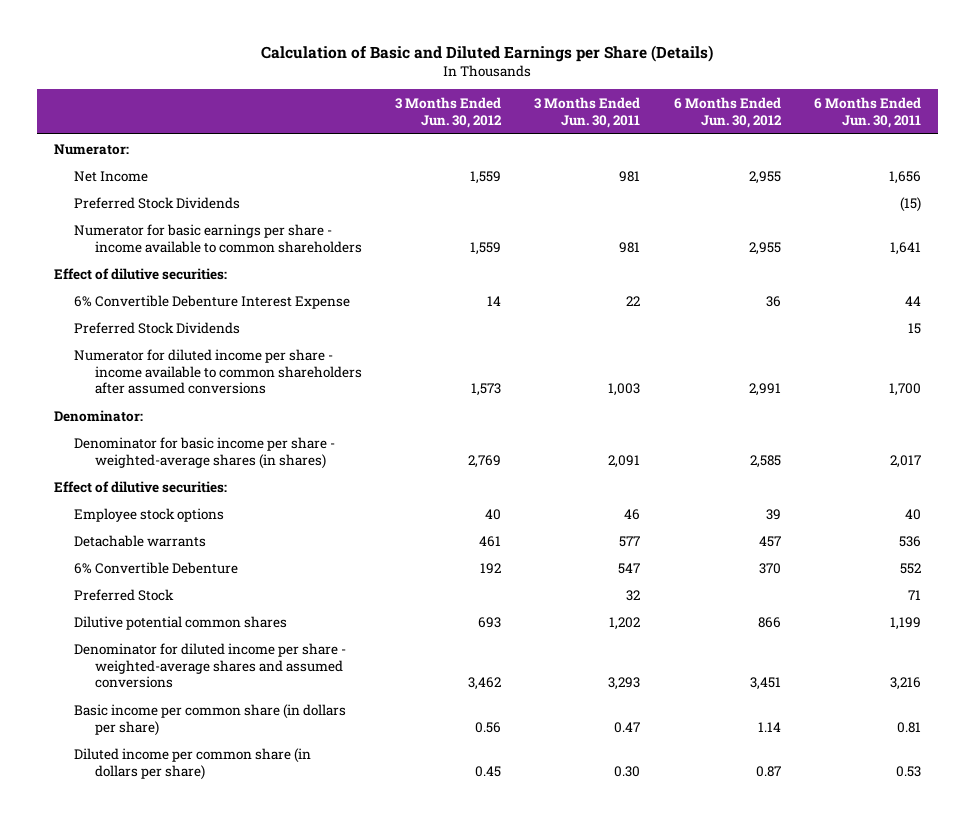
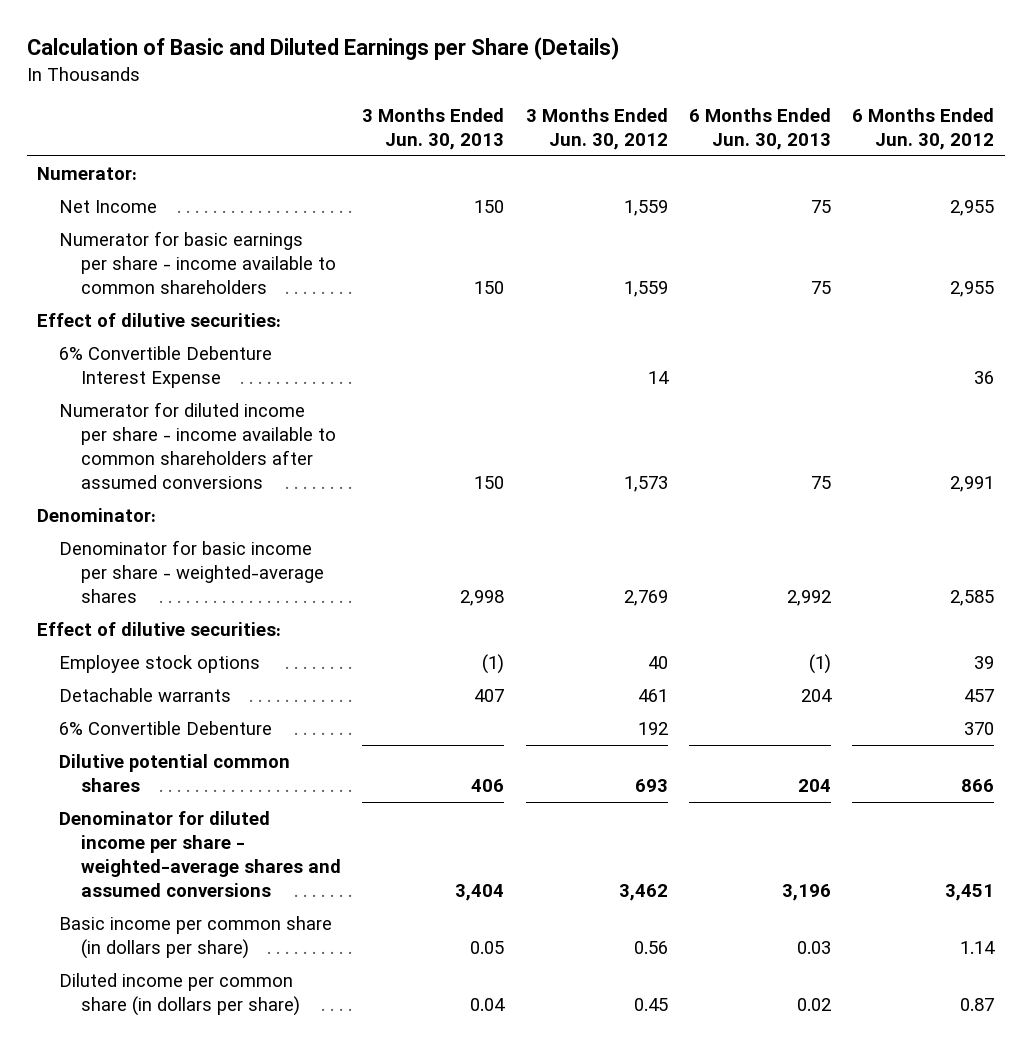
- | 3 Months Ended Jun. 30, 2012 | 3 Months Ended Jun. 30, 2011 | 6 Months Ended Jun. 30, 2012 | 6 Months Ended Jun. 30, 2011
+ | 3 Months Ended Jun. 30, 2013 | 3 Months Ended Jun. 30, 2012 | 6 Months Ended Jun. 30, 2013 | 6 Months Ended Jun. 30, 2012
- Preferred Stock Dividends | | | | (15)
- Preferred Stock Dividends | | | | 15
- Denominator for basic income per share - weighted-average shares (in shares) | 2,769 | 2,091 | 2,585 | 2,017
+ Denominator for basic income per share - weighted-average shares | 2,998 | 2,769 | 2,992 | 2,585
- Preferred Stock | | 32 | | 71

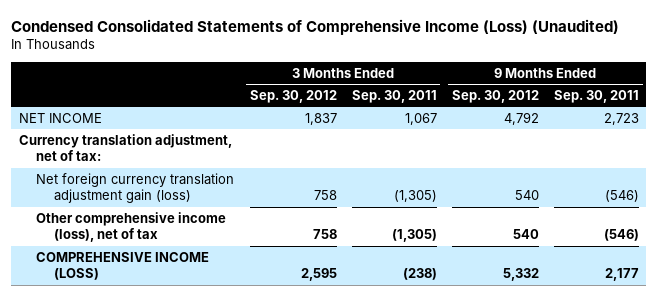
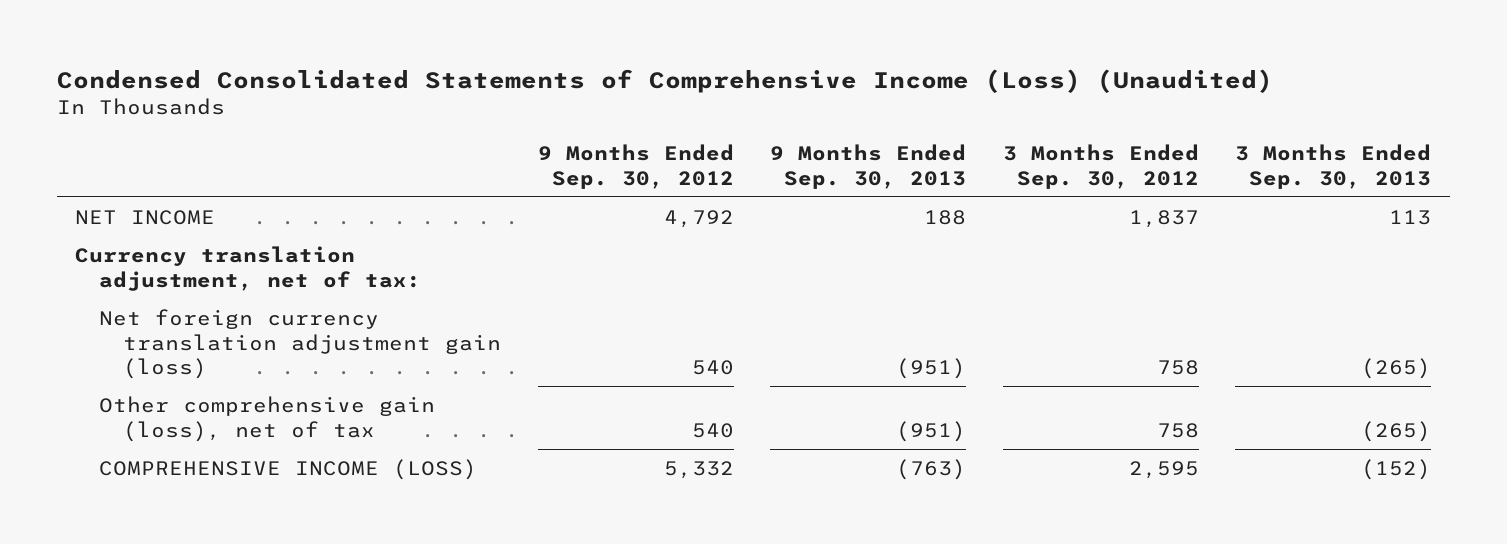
- | 3 Months Ended Sep. 30, 2012 | 3 Months Ended Sep. 30, 2011 | 9 Months Ended Sep. 30, 2012 | 9 Months Ended Sep. 30, 2011
+ | 9 Months Ended Sep. 30, 2012 | 9 Months Ended Sep. 30, 2013 | 3 Months Ended Sep. 30, 2012 | 3 Months Ended Sep. 30, 2013
- Other comprehensive income (loss), net of tax | 758 | (1,305) | 540 | (546)
+ Other comprehensive gain (loss), net of tax | 540 | (951) | 758 | (265)

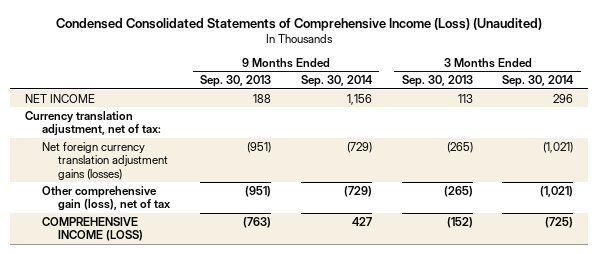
- | 9 Months Ended Sep. 30, 2012 | 9 Months Ended Sep. 30, 2013 | 3 Months Ended Sep. 30, 2012 | 3 Months Ended Sep. 30, 2013
+ | 9 Months Ended Sep. 30, 2013 | 9 Months Ended Sep. 30, 2014 | 3 Months Ended Sep. 30, 2013 | 3 Months Ended Sep. 30, 2014
- Net foreign currency translation adjustment gain (loss) | 540 | (951) | 758 | (265)
+ Net foreign currency translation adjustment gains (losses) | (951) | (729) | (265) | (1,021)

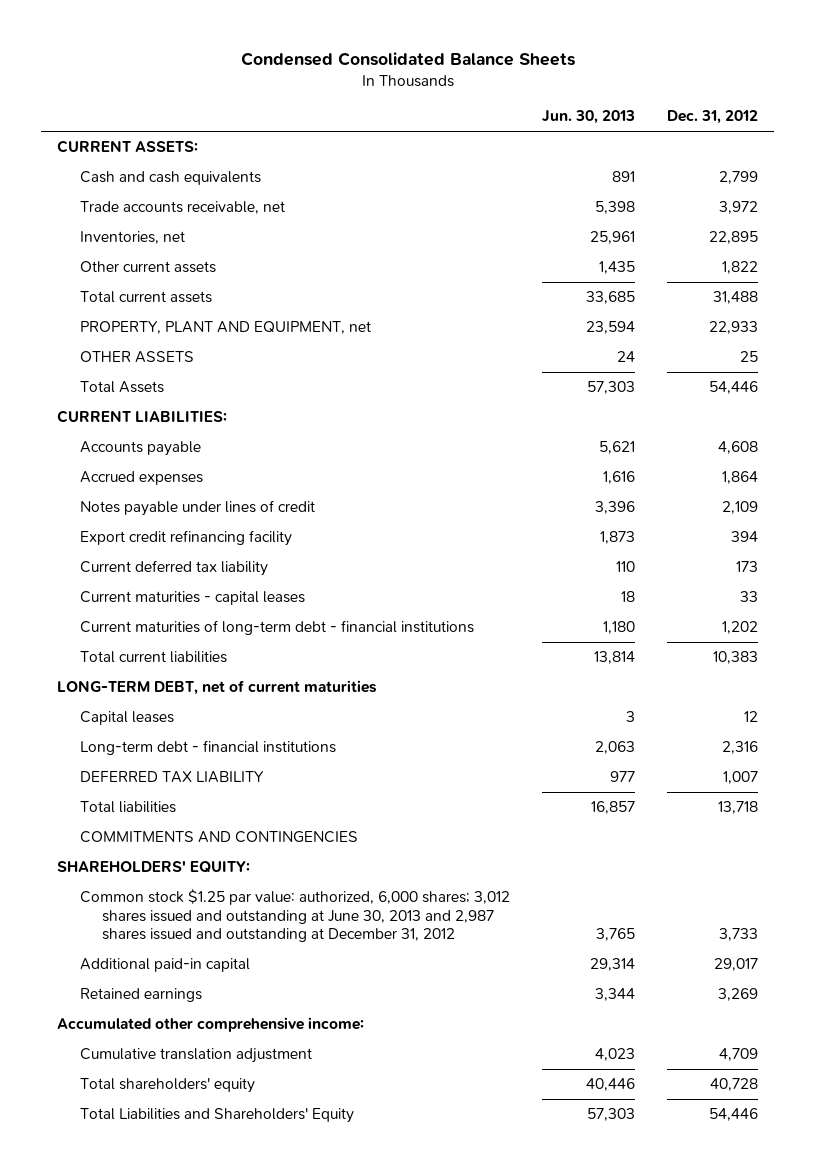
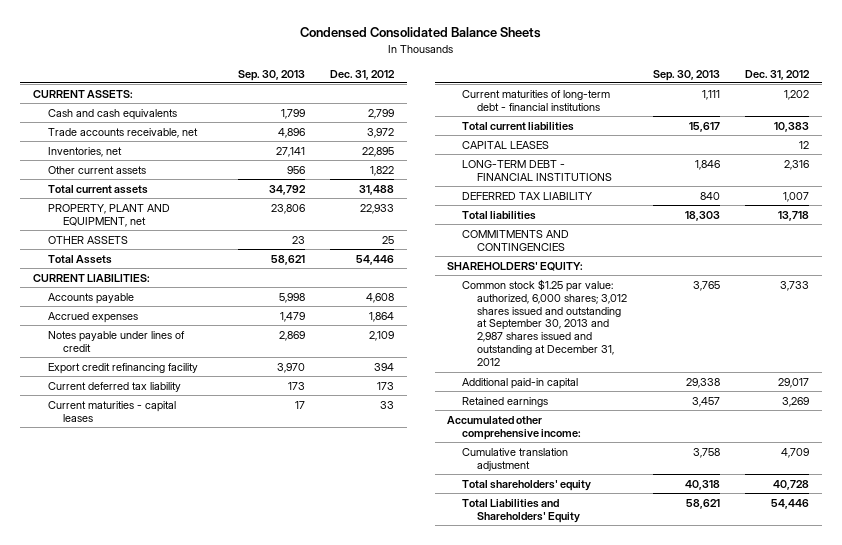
- | Jun. 30, 2013 | Dec. 31, 2012
+ | Sep. 30, 2013 | Dec. 31, 2012
- LONG-TERM DEBT, net of current maturities
- Capital leases | 3 | 12
- Long-term debt - financial institutions | 2,063 | 2,316
+ CAPITAL LEASES | | 12
+ LONG-TERM DEBT - FINANCIAL INSTITUTIONS | 1,846 | 2,316
- Common stock $1.25 par value: authorized, 6,000 shares; 3,012 shares issued and outstanding at June 30, 2013 and 2,987 shares issued and outstanding at December 31, 2012 | 3,765 | 3,733
+ Common stock $1.25 par value: authorized, 6,000 shares; 3,012 shares issued and outstanding at September 30, 2013 and 2,987 shares issued and outstanding at December 31, 2012 | 3,765 | 3,733

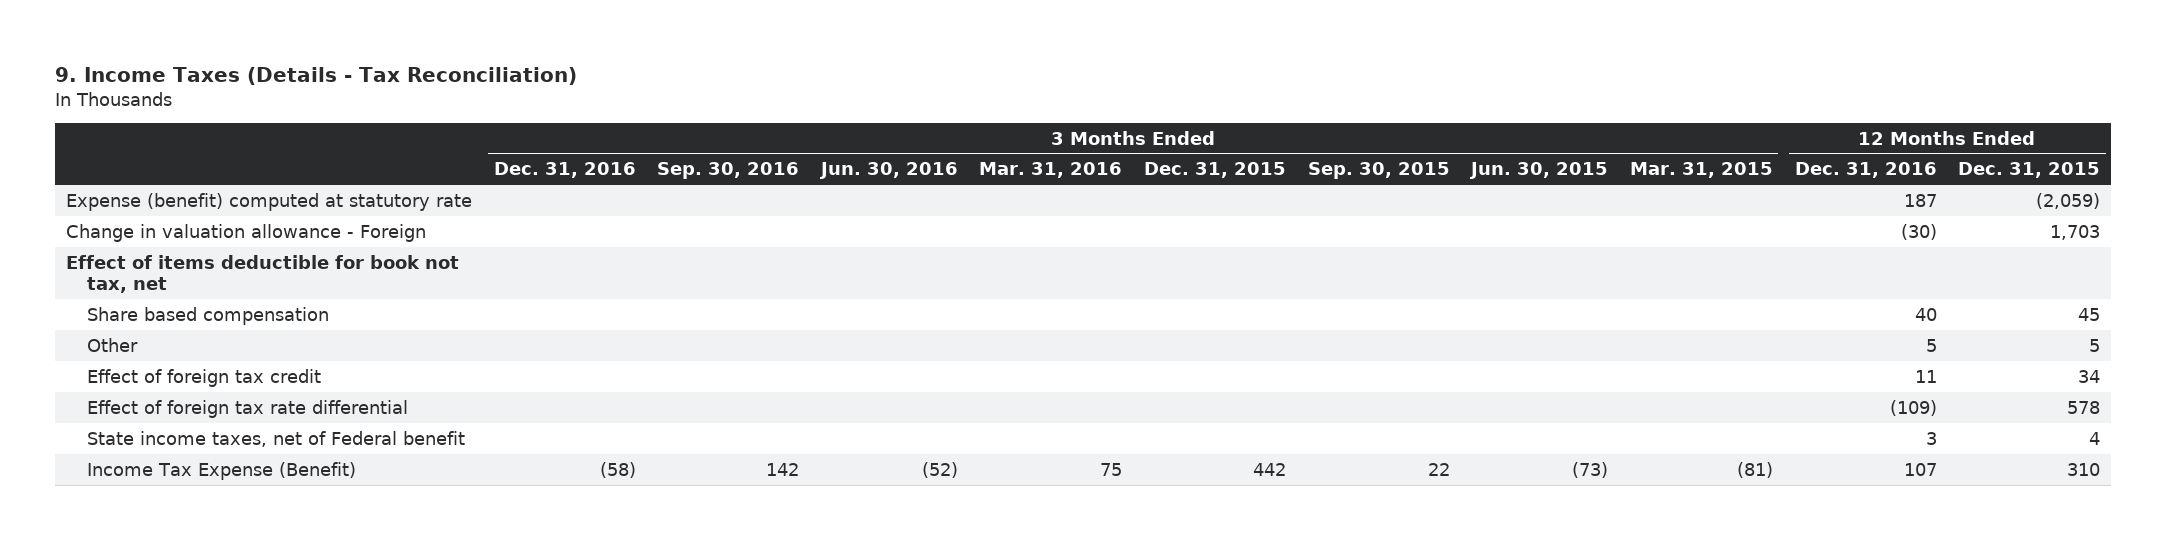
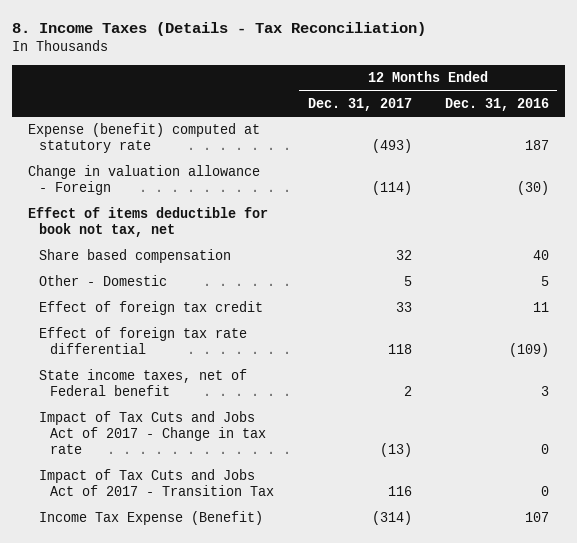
- 9. Income Taxes (Details - Tax Reconciliation)
+ 8. Income Taxes (Details - Tax Reconciliation)
- | 3 Months Ended Dec. 31, 2016 | 3 Months Ended Sep. 30, 2016 | 3 Months Ended Jun. 30, 2016 | 3 Months Ended Mar. 31, 2016 | 3 Months Ended Dec. 31, 2015 | 3 Months Ended Sep. 30, 2015 | 3 Months Ended Jun. 30, 2015 | 3 Months Ended Mar. 31, 2015 | 12 Months Ended Dec. 31, 2016 | 12 Months Ended Dec. 31, 2015
+ | 12 Months Ended Dec. 31, 2017 | 12 Months Ended Dec. 31, 2016
- Other | | | | | | | | | 5 | 5
+ Other - Domestic | 5 | 5
+ Impact of Tax Cuts and Jobs Act of 2017 - Change in tax rate | (13) | 0
+ Impact of Tax Cuts and Jobs Act of 2017 - Transition Tax | 116 | 0

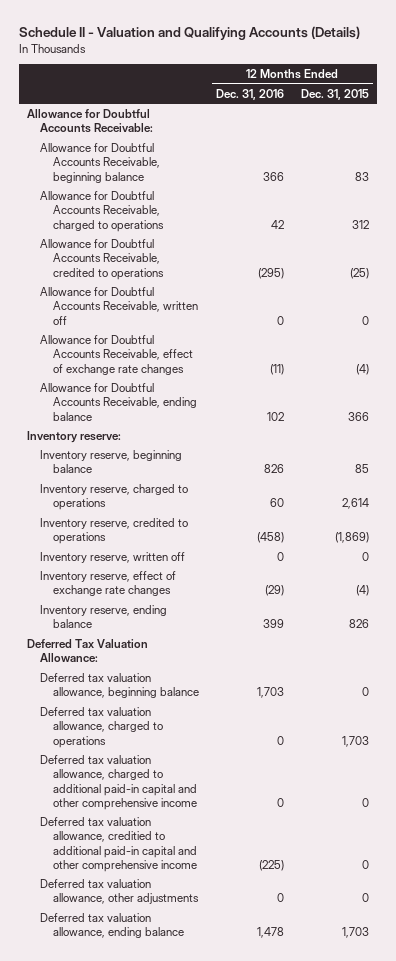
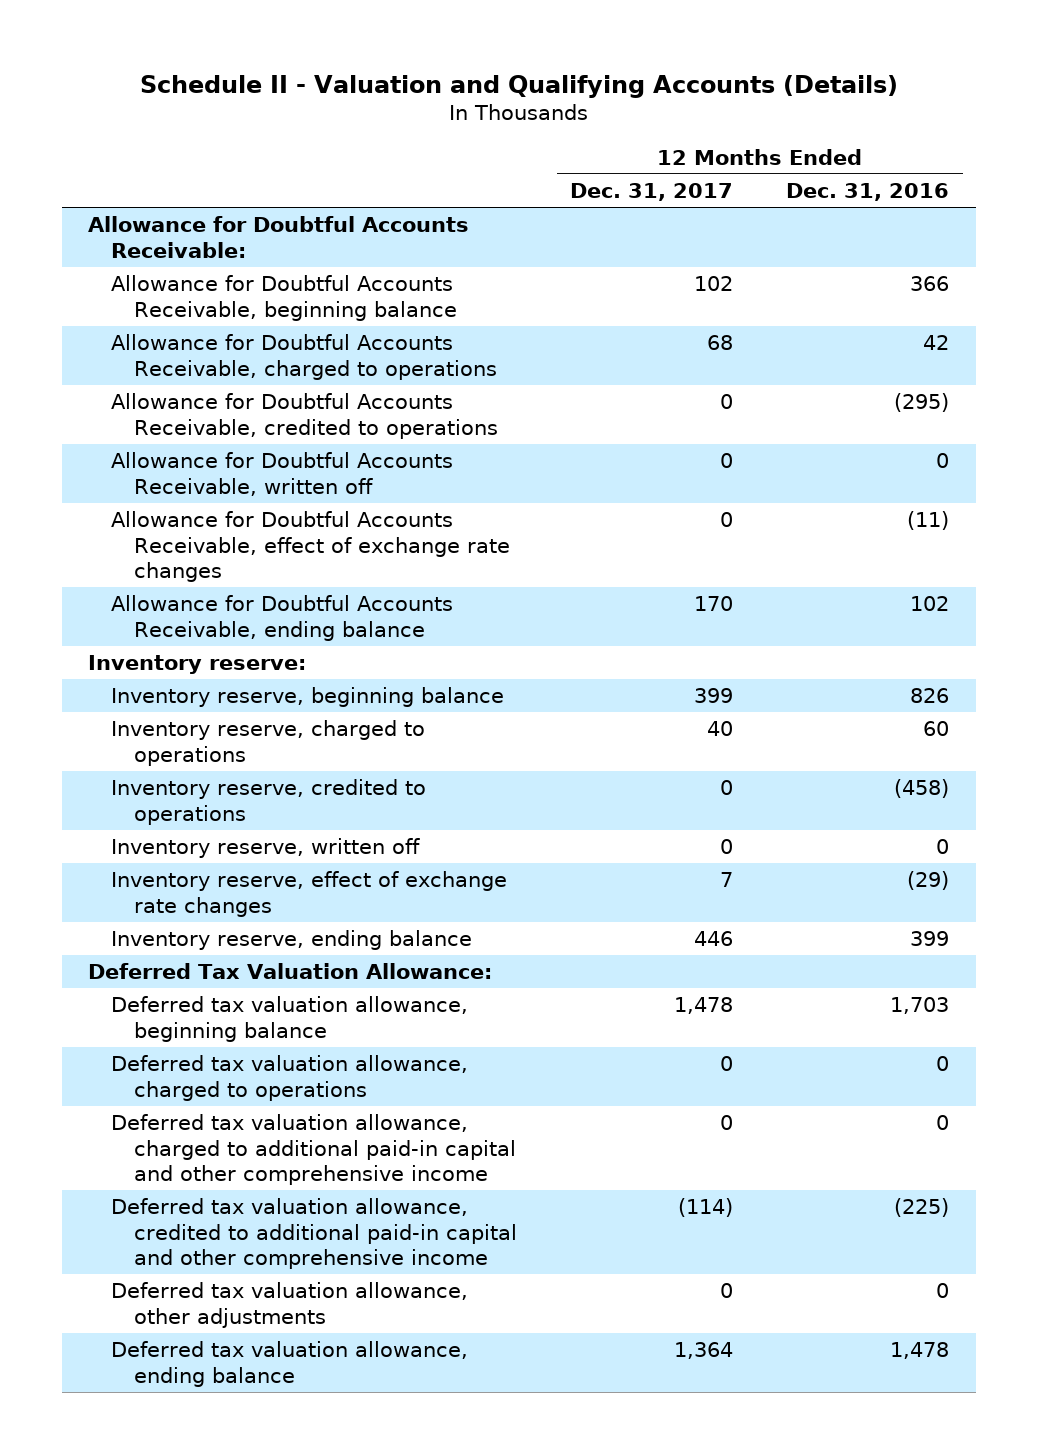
- | 12 Months Ended Dec. 31, 2016 | 12 Months Ended Dec. 31, 2015
+ | 12 Months Ended Dec. 31, 2017 | 12 Months Ended Dec. 31, 2016
- Deferred tax valuation allowance, creditied to additional paid-in capital and other comprehensive income | (225) | 0
+ Deferred tax valuation allowance, credited to additional paid-in capital and other comprehensive income | (114) | (225)

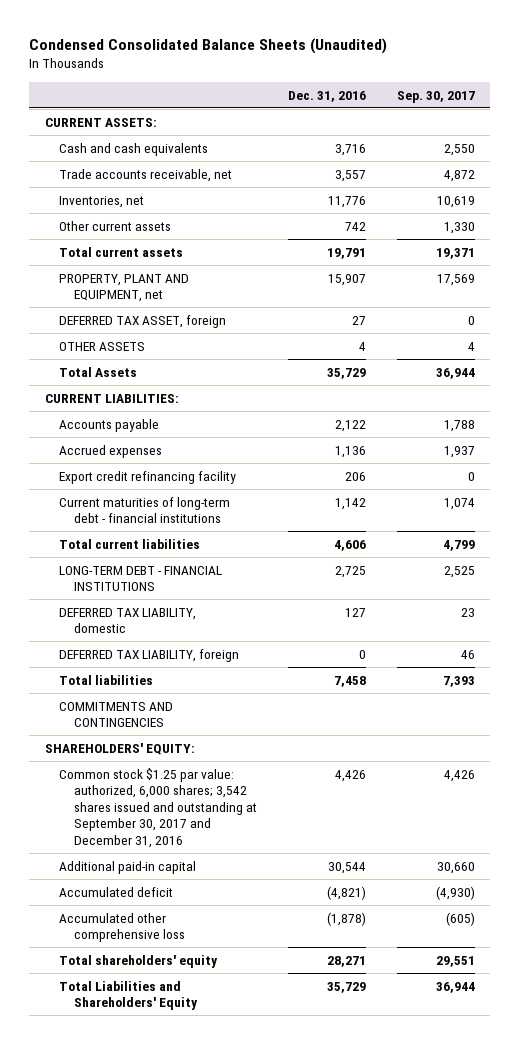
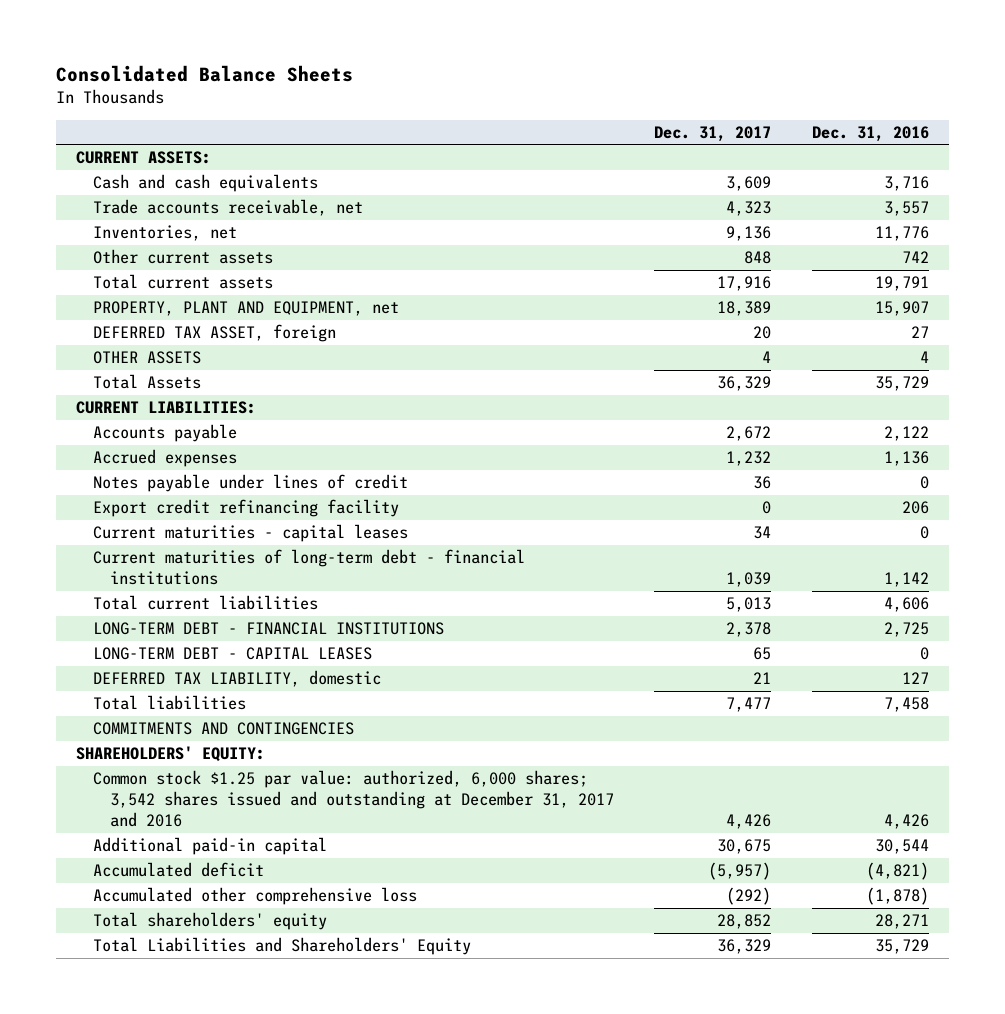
- Condensed Consolidated Balance Sheets (Unaudited)
+ Consolidated Balance Sheets
- | Dec. 31, 2016 | Sep. 30, 2017
+ | Dec. 31, 2017 | Dec. 31, 2016
+ Notes payable under lines of credit | 36 | 0
+ Current maturities - capital leases | 34 | 0
+ LONG-TERM DEBT - CAPITAL LEASES | 65 | 0
- DEFERRED TAX LIABILITY, foreign | 0 | 46
- Common stock $1.25 par value: authorized, 6,000 shares; 3,542 shares issued and outstanding at September 30, 2017 and December 31, 2016 | 4,426 | 4,426
+ Common stock $1.25 par value: authorized, 6,000 shares; 3,542 shares issued and outstanding at December 31, 2017 and 2016 | 4,426 | 4,426

